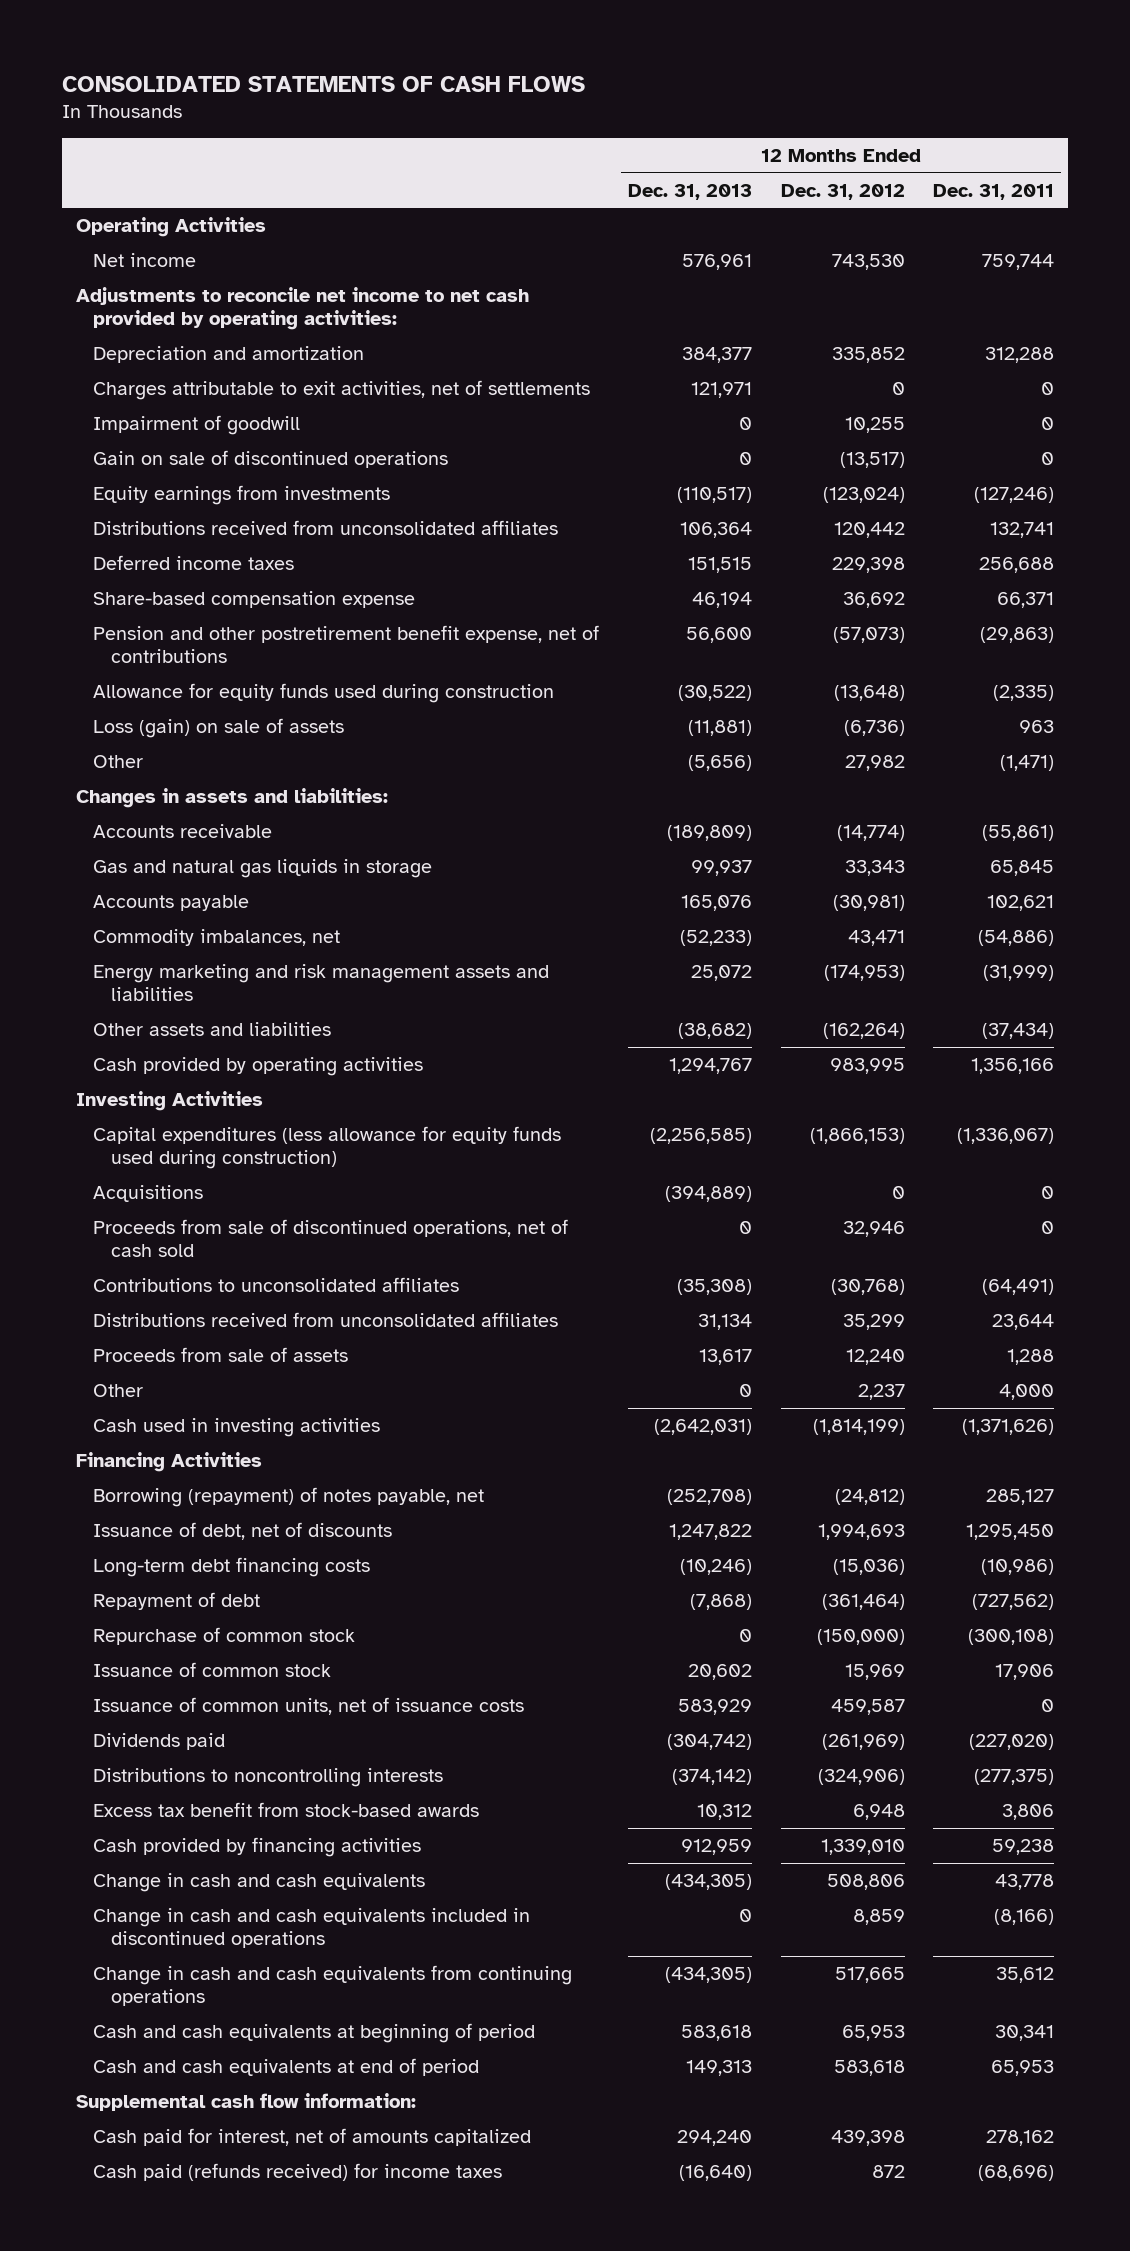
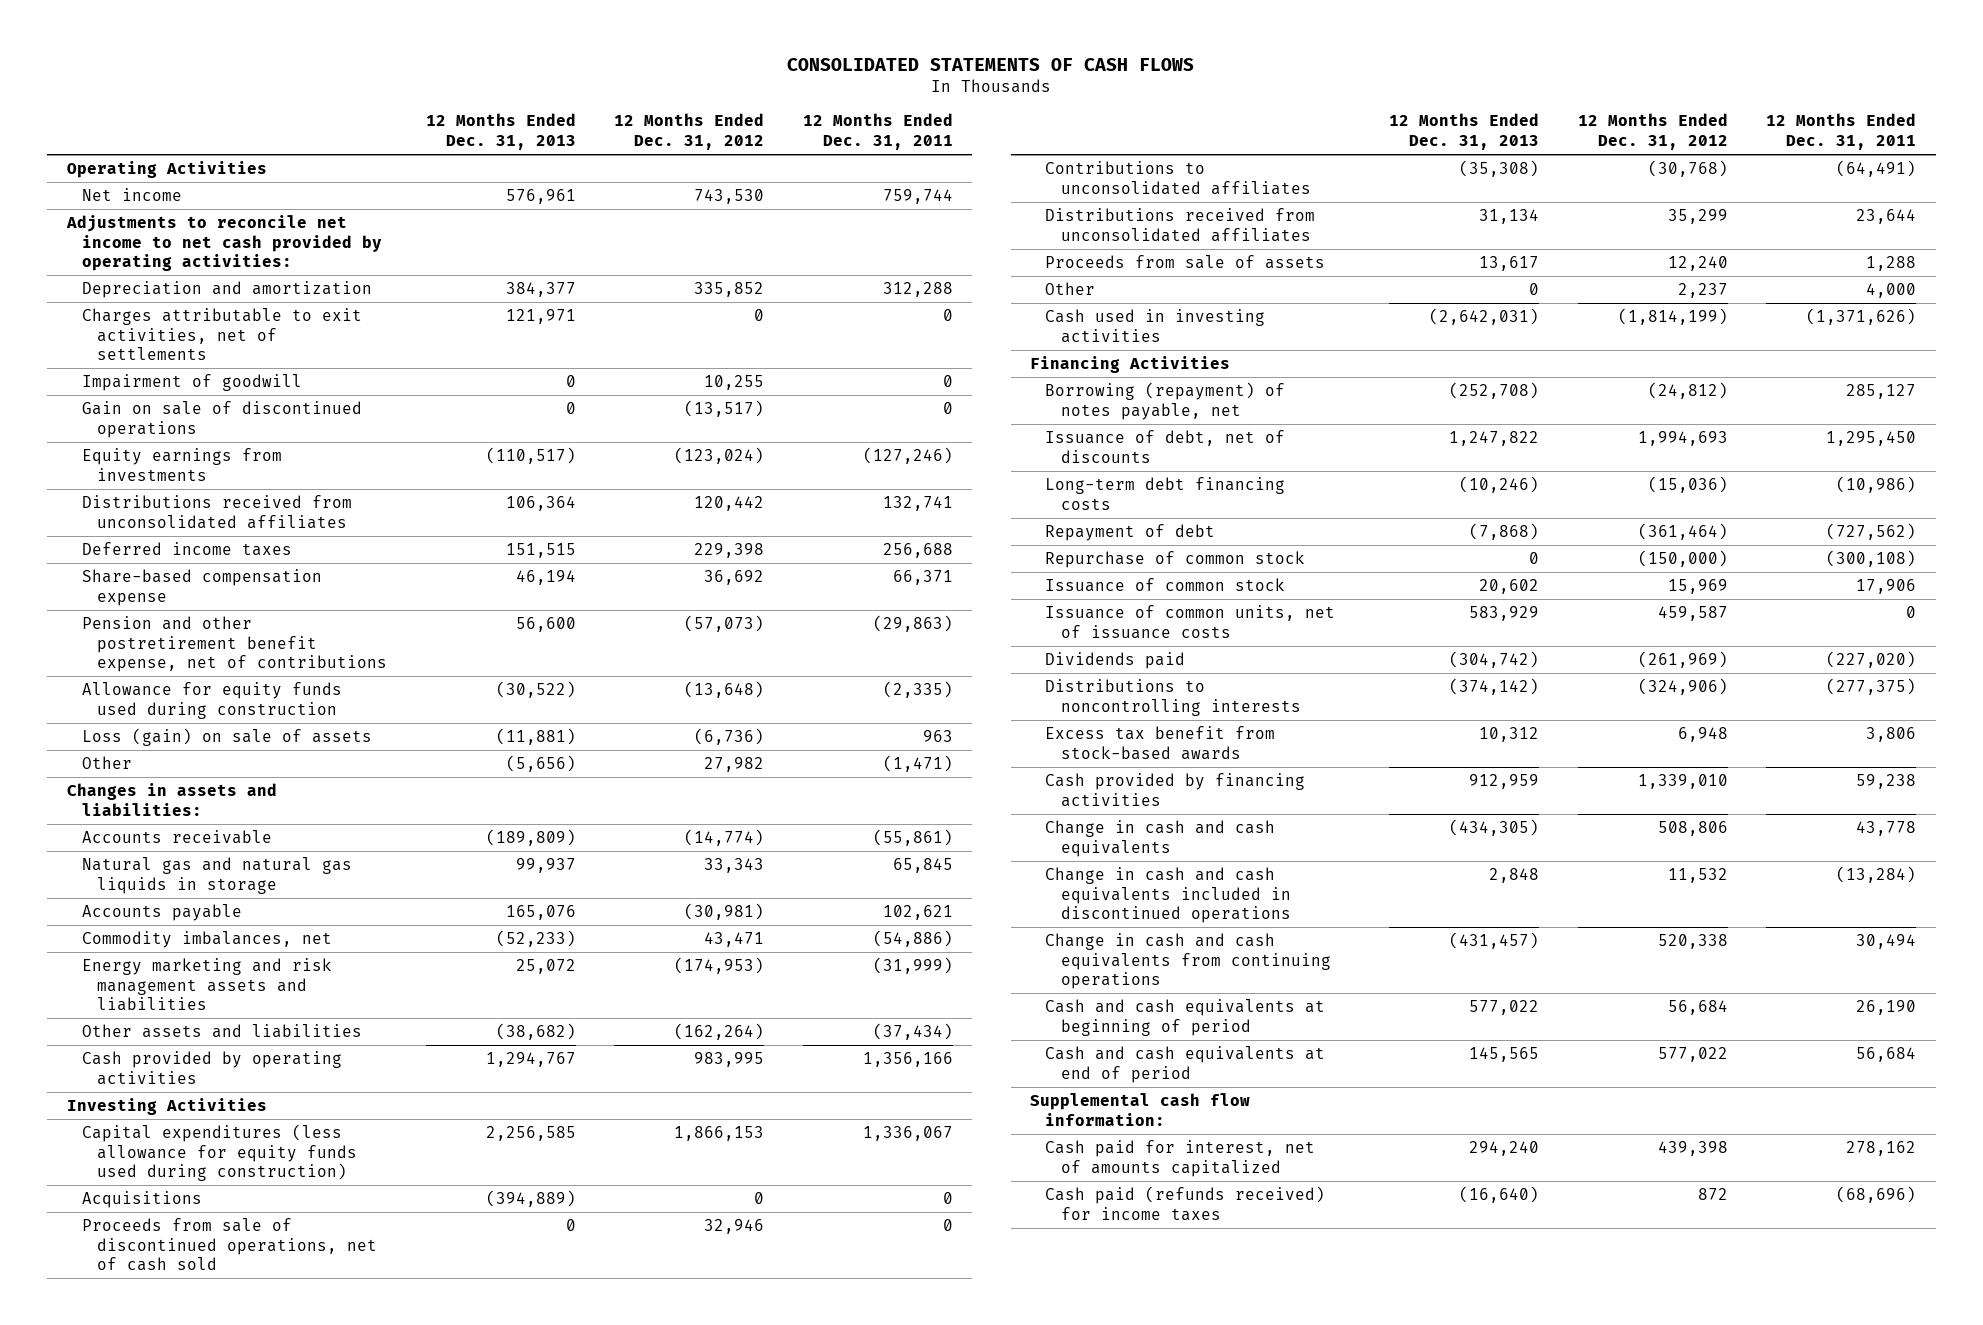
- Gas and natural gas liquids in storage | 99,937 | 33,343 | 65,845
+ Natural gas and natural gas liquids in storage | 99,937 | 33,343 | 65,845
- Capital expenditures (less allowance for equity funds used during construction) | (2,256,585) | (1,866,153) | (1,336,067)
+ Capital expenditures (less allowance for equity funds used during construction) | 2,256,585 | 1,866,153 | 1,336,067
- Change in cash and cash equivalents included in discontinued operations | 0 | 8,859 | (8,166)
- Change in cash and cash equivalents from continuing operations | (434,305) | 517,665 | 35,612
- Cash and cash equivalents at beginning of period | 583,618 | 65,953 | 30,341
- Cash and cash equivalents at end of period | 149,313 | 583,618 | 65,953
+ Change in cash and cash equivalents included in discontinued operations | 2,848 | 11,532 | (13,284)
+ Change in cash and cash equivalents from continuing operations | (431,457) | 520,338 | 30,494
+ Cash and cash equivalents at beginning of period | 577,022 | 56,684 | 26,190
+ Cash and cash equivalents at end of period | 145,565 | 577,022 | 56,684

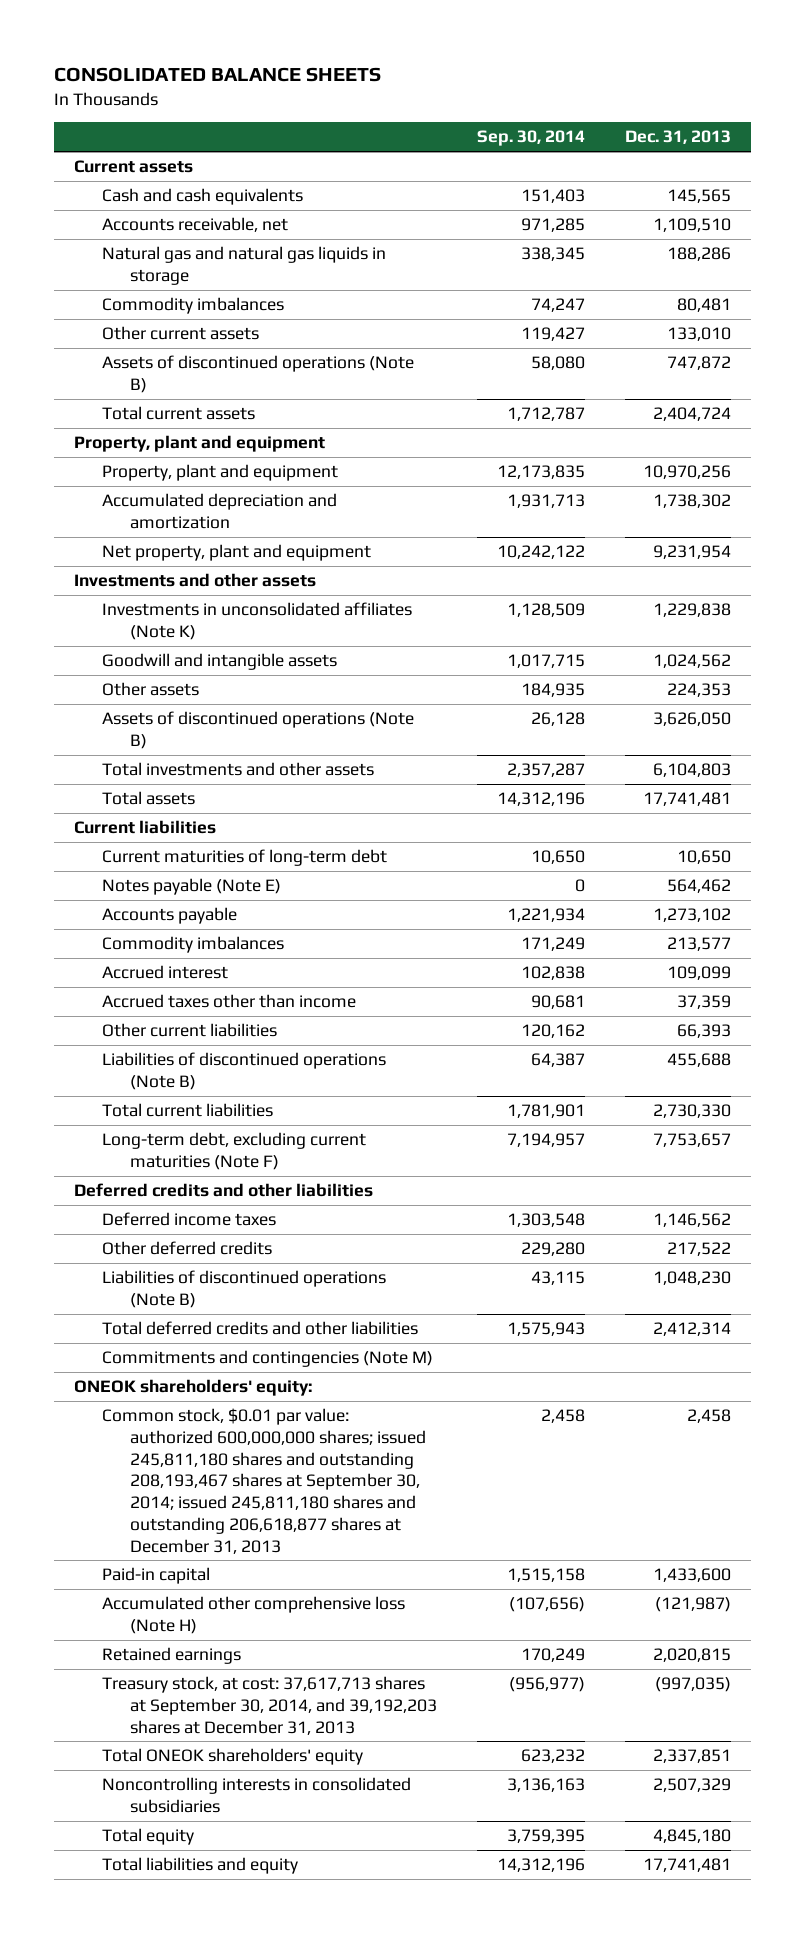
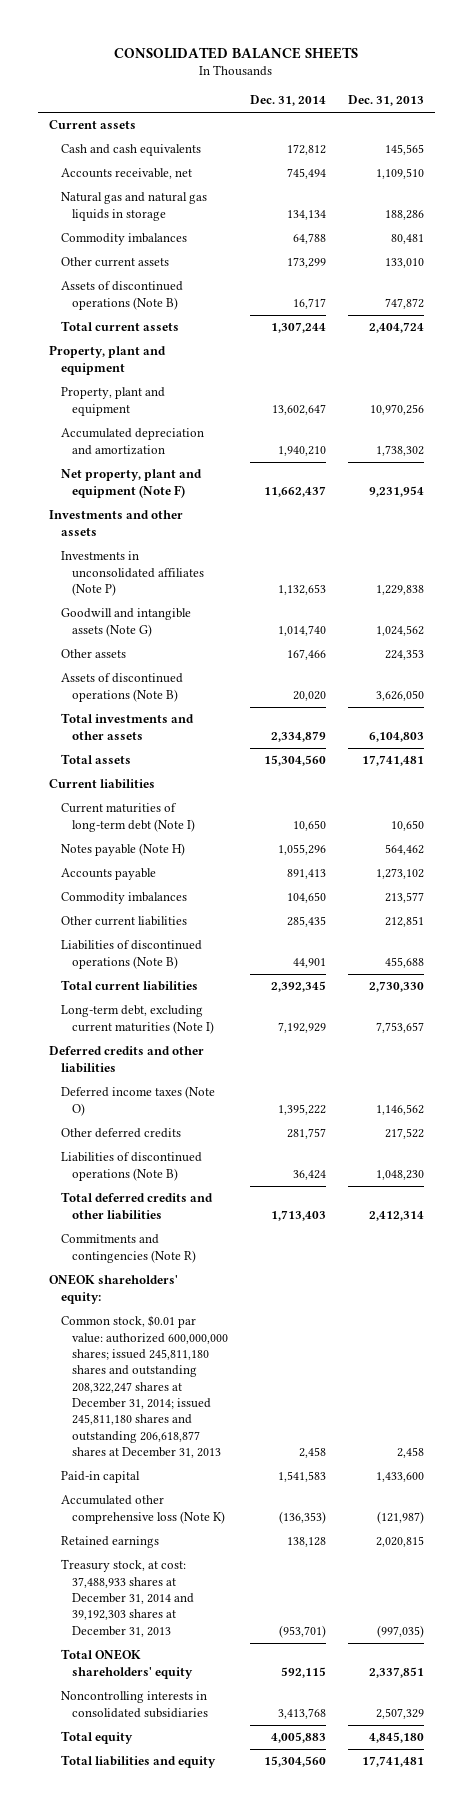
- | Sep. 30, 2014 | Dec. 31, 2013
+ | Dec. 31, 2014 | Dec. 31, 2013
- Net property, plant and equipment | 10,242,122 | 9,231,954
+ Net property, plant and equipment (Note F) | 11,662,437 | 9,231,954
- Investments in unconsolidated affiliates (Note K) | 1,128,509 | 1,229,838
- Goodwill and intangible assets | 1,017,715 | 1,024,562
+ Investments in unconsolidated affiliates (Note P) | 1,132,653 | 1,229,838
+ Goodwill and intangible assets (Note G) | 1,014,740 | 1,024,562
- Current maturities of long-term debt | 10,650 | 10,650
- Notes payable (Note E) | 0 | 564,462
+ Current maturities of long-term debt (Note I) | 10,650 | 10,650
+ Notes payable (Note H) | 1,055,296 | 564,462
- Accrued interest | 102,838 | 109,099
- Accrued taxes other than income | 90,681 | 37,359
- Other current liabilities | 120,162 | 66,393
+ Other current liabilities | 285,435 | 212,851
- Long-term debt, excluding current maturities (Note F) | 7,194,957 | 7,753,657
+ Long-term debt, excluding current maturities (Note I) | 7,192,929 | 7,753,657
- Deferred income taxes | 1,303,548 | 1,146,562
+ Deferred income taxes (Note O) | 1,395,222 | 1,146,562
- Commitments and contingencies (Note M)
+ Commitments and contingencies (Note R)
- Common stock, $0.01 par value: authorized 600,000,000 shares; issued 245,811,180 shares and outstanding 208,193,467 shares at September 30, 2014; issued 245,811,180 shares and outstanding 206,618,877 shares at December 31, 2013 | 2,458 | 2,458
+ Common stock, $0.01 par value: authorized 600,000,000 shares; issued 245,811,180 shares and outstanding 208,322,247 shares at December 31, 2014; issued 245,811,180 shares and outstanding 206,618,877 shares at December 31, 2013 | 2,458 | 2,458
- Accumulated other comprehensive loss (Note H) | (107,656) | (121,987)
+ Accumulated other comprehensive loss (Note K) | (136,353) | (121,987)
- Treasury stock, at cost: 37,617,713 shares at September 30, 2014, and 39,192,203 shares at December 31, 2013 | (956,977) | (997,035)
+ Treasury stock, at cost: 37,488,933 shares at December 31, 2014 and 39,192,303 shares at December 31, 2013 | (953,701) | (997,035)

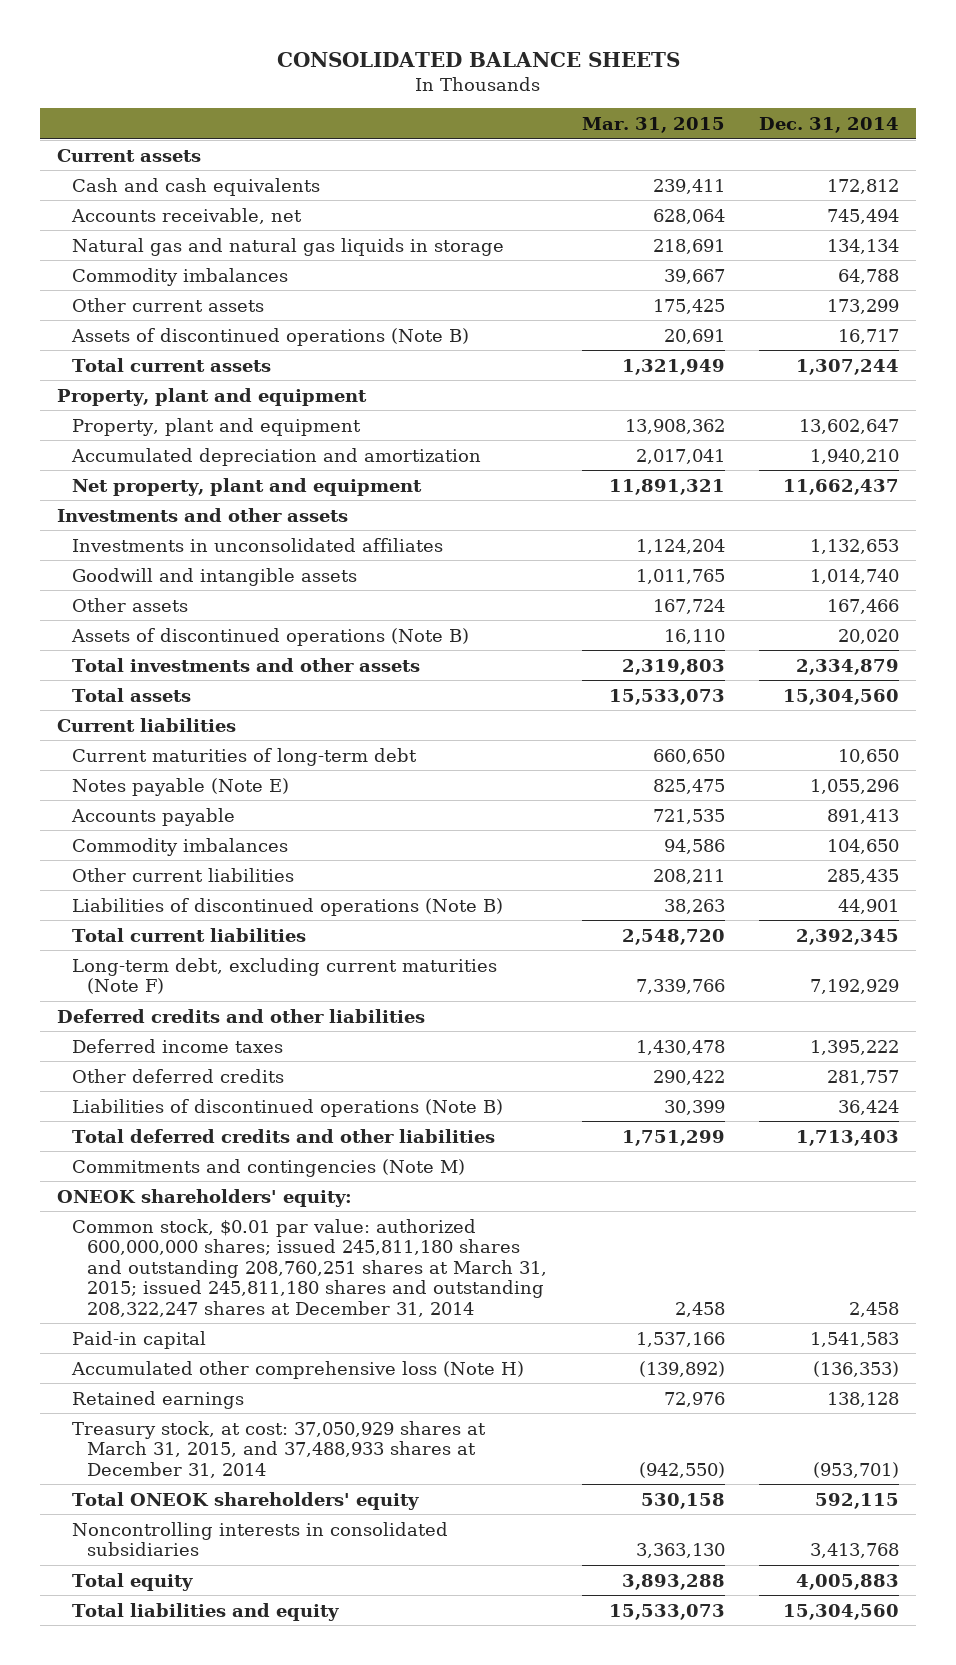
- | Dec. 31, 2014 | Dec. 31, 2013
+ | Mar. 31, 2015 | Dec. 31, 2014
- Net property, plant and equipment (Note F) | 11,662,437 | 9,231,954
+ Net property, plant and equipment | 11,891,321 | 11,662,437
- Investments in unconsolidated affiliates (Note P) | 1,132,653 | 1,229,838
- Goodwill and intangible assets (Note G) | 1,014,740 | 1,024,562
+ Investments in unconsolidated affiliates | 1,124,204 | 1,132,653
+ Goodwill and intangible assets | 1,011,765 | 1,014,740
- Current maturities of long-term debt (Note I) | 10,650 | 10,650
- Notes payable (Note H) | 1,055,296 | 564,462
+ Current maturities of long-term debt | 660,650 | 10,650
+ Notes payable (Note E) | 825,475 | 1,055,296
- Long-term debt, excluding current maturities (Note I) | 7,192,929 | 7,753,657
+ Long-term debt, excluding current maturities (Note F) | 7,339,766 | 7,192,929
- Deferred income taxes (Note O) | 1,395,222 | 1,146,562
+ Deferred income taxes | 1,430,478 | 1,395,222
- Commitments and contingencies (Note R)
+ Commitments and contingencies (Note M)
- Common stock, $0.01 par value: authorized 600,000,000 shares; issued 245,811,180 shares and outstanding 208,322,247 shares at December 31, 2014; issued 245,811,180 shares and outstanding 206,618,877 shares at December 31, 2013 | 2,458 | 2,458
+ Common stock, $0.01 par value: authorized 600,000,000 shares; issued 245,811,180 shares and outstanding 208,760,251 shares at March 31, 2015; issued 245,811,180 shares and outstanding 208,322,247 shares at December 31, 2014 | 2,458 | 2,458
- Accumulated other comprehensive loss (Note K) | (136,353) | (121,987)
+ Accumulated other comprehensive loss (Note H) | (139,892) | (136,353)
- Treasury stock, at cost: 37,488,933 shares at December 31, 2014 and 39,192,303 shares at December 31, 2013 | (953,701) | (997,035)
+ Treasury stock, at cost: 37,050,929 shares at March 31, 2015, and 37,488,933 shares at December 31, 2014 | (942,550) | (953,701)

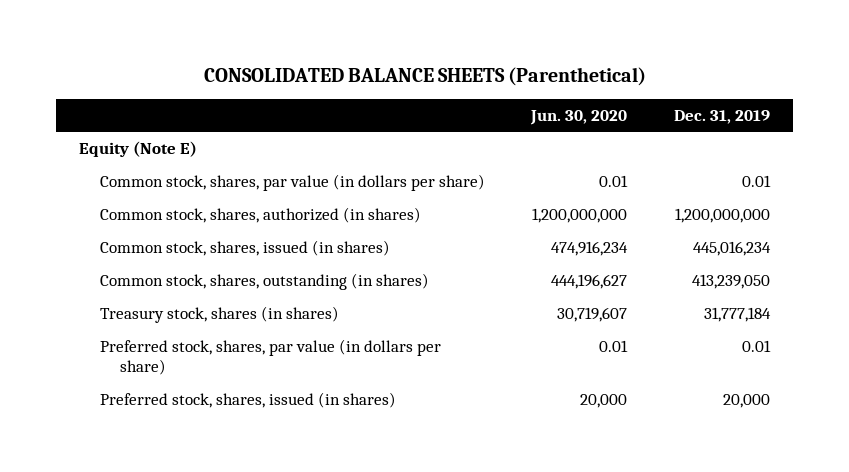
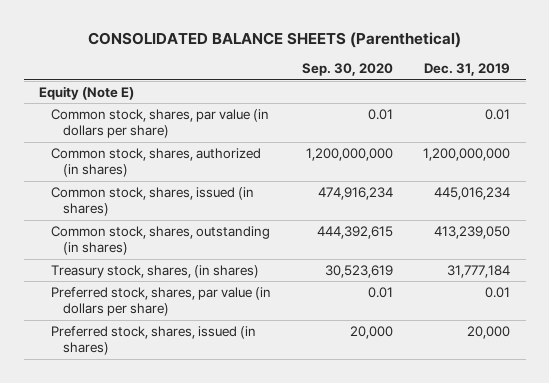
- | Jun. 30, 2020 | Dec. 31, 2019
+ | Sep. 30, 2020 | Dec. 31, 2019
- Treasury stock, shares (in shares) | 30,719,607 | 31,777,184
+ Treasury stock, shares, (in shares) | 30,523,619 | 31,777,184

